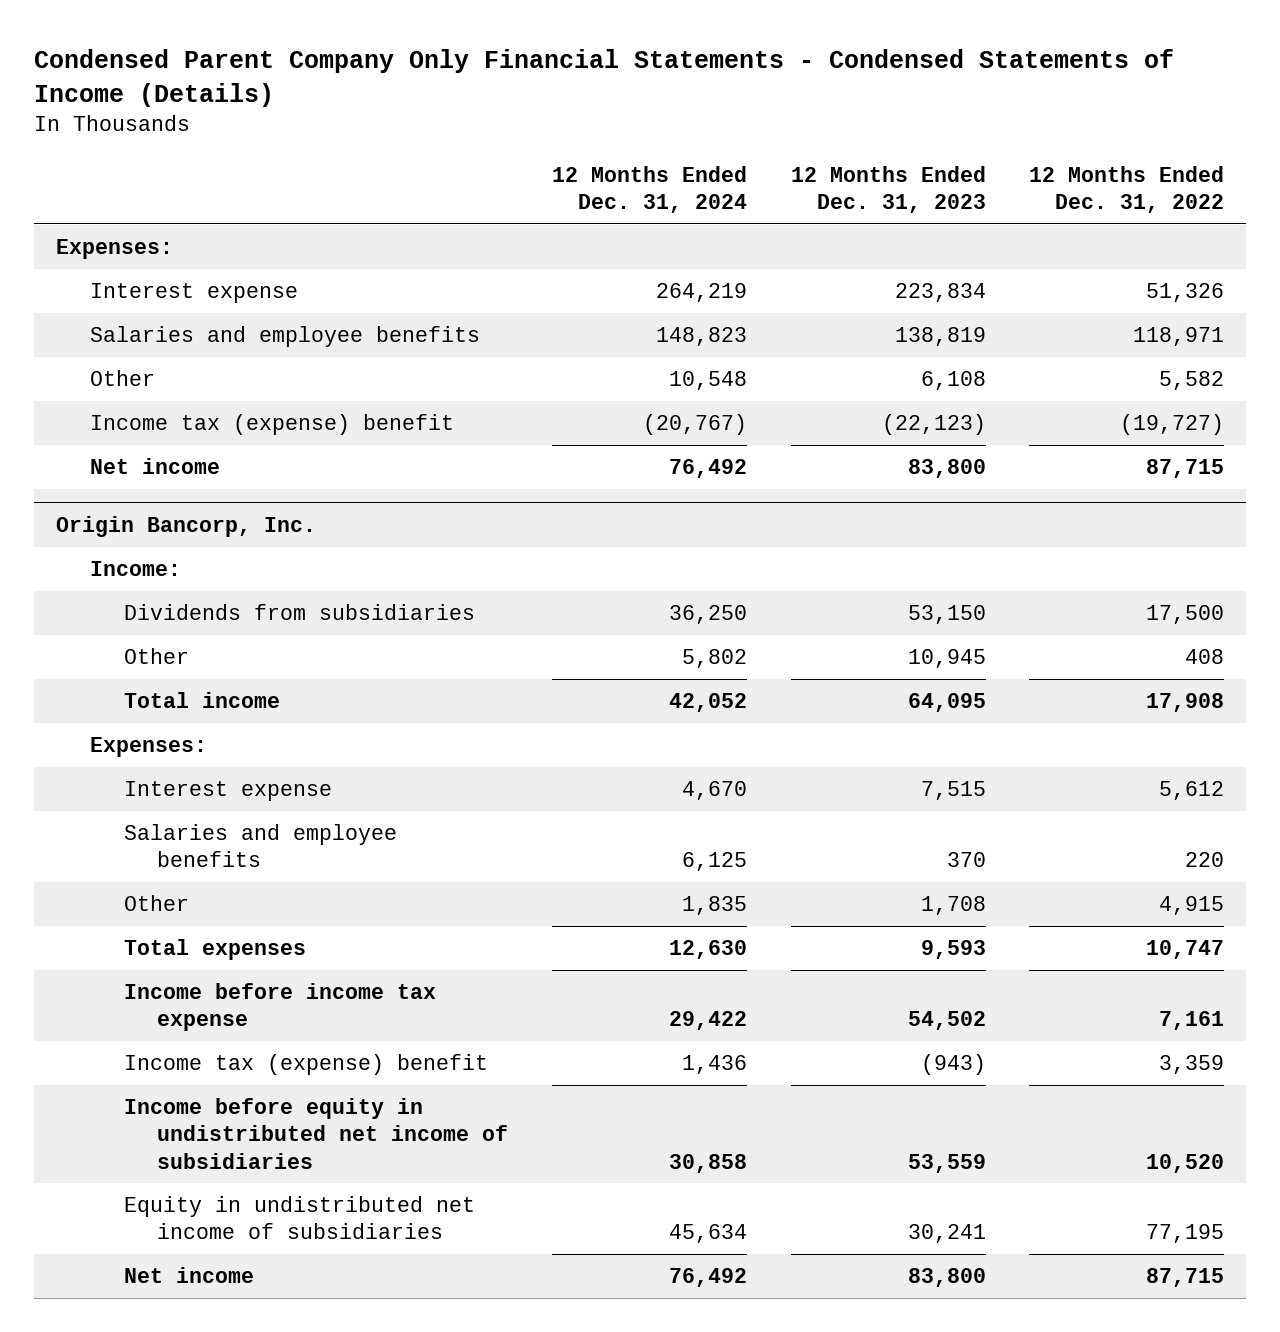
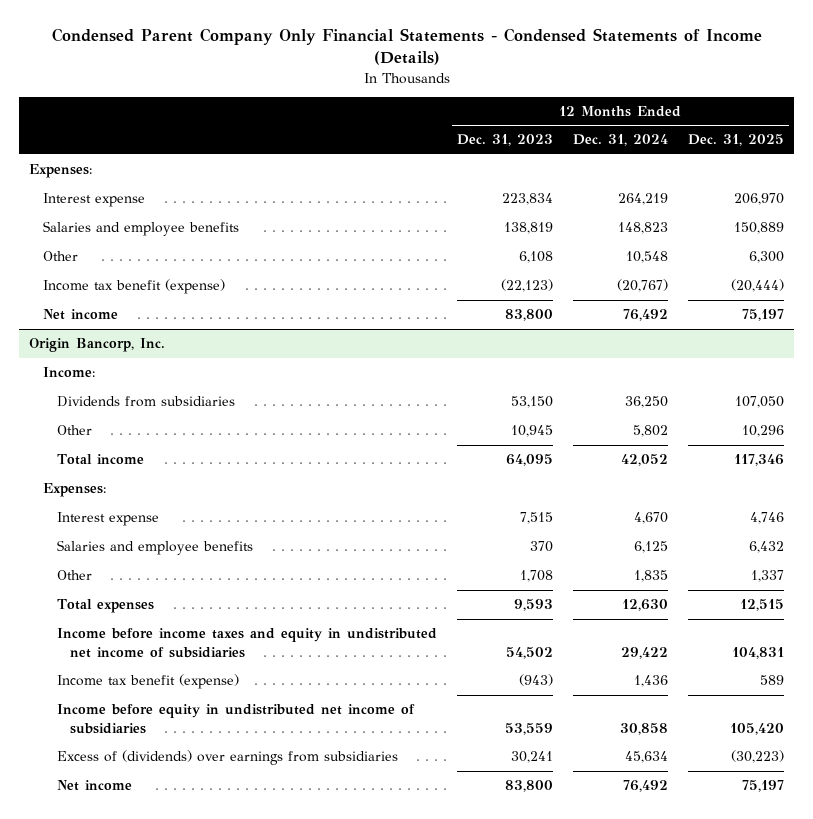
- | 12 Months Ended Dec. 31, 2024 | 12 Months Ended Dec. 31, 2023 | 12 Months Ended Dec. 31, 2022
+ | 12 Months Ended Dec. 31, 2023 | 12 Months Ended Dec. 31, 2024 | 12 Months Ended Dec. 31, 2025
- Income tax (expense) benefit | (20,767) | (22,123) | (19,727)
+ Income tax benefit (expense) | (22,123) | (20,767) | (20,444)
@ Origin Bancorp, Inc.
- Income before income tax expense | 29,422 | 54,502 | 7,161
- Income tax (expense) benefit | 1,436 | (943) | 3,359
+ Income before income taxes and equity in undistributed net income of subsidiaries | 54,502 | 29,422 | 104,831
+ Income tax benefit (expense) | (943) | 1,436 | 589
- Equity in undistributed net income of subsidiaries | 45,634 | 30,241 | 77,195
+ Excess of (dividends) over earnings from subsidiaries | 30,241 | 45,634 | (30,223)

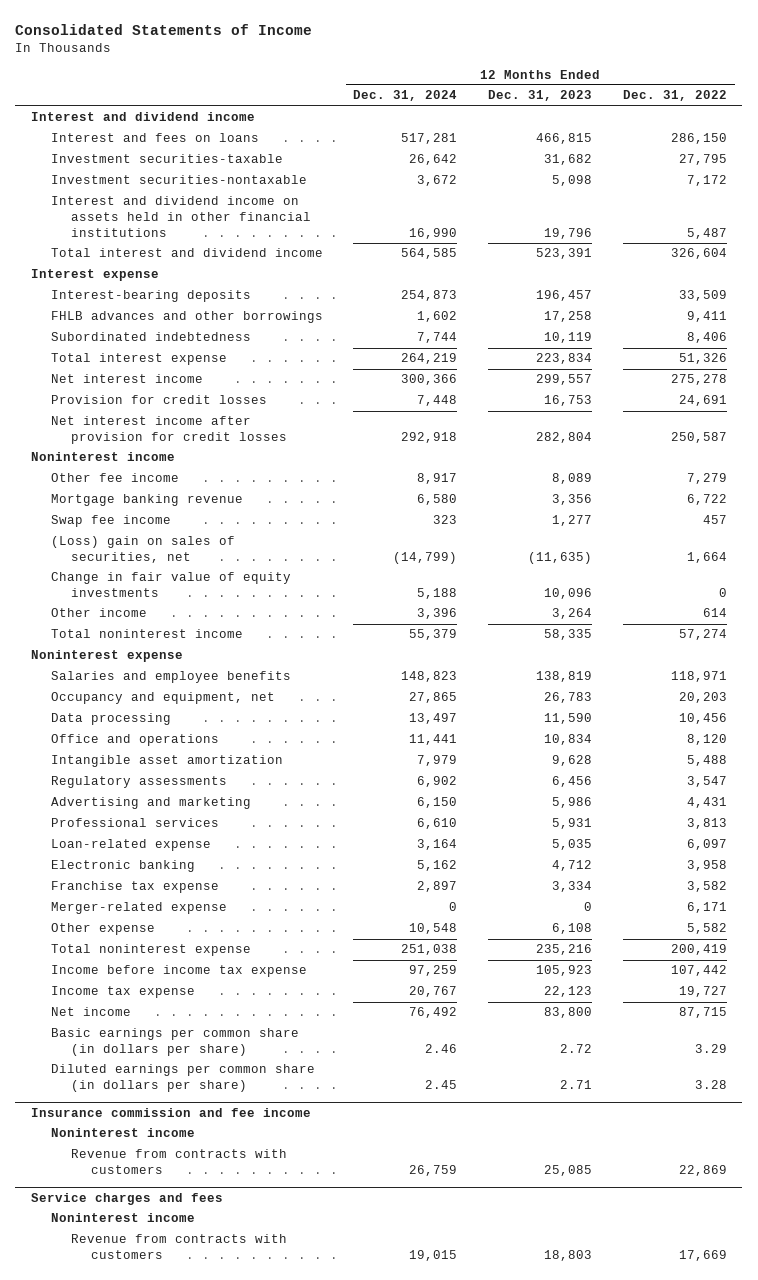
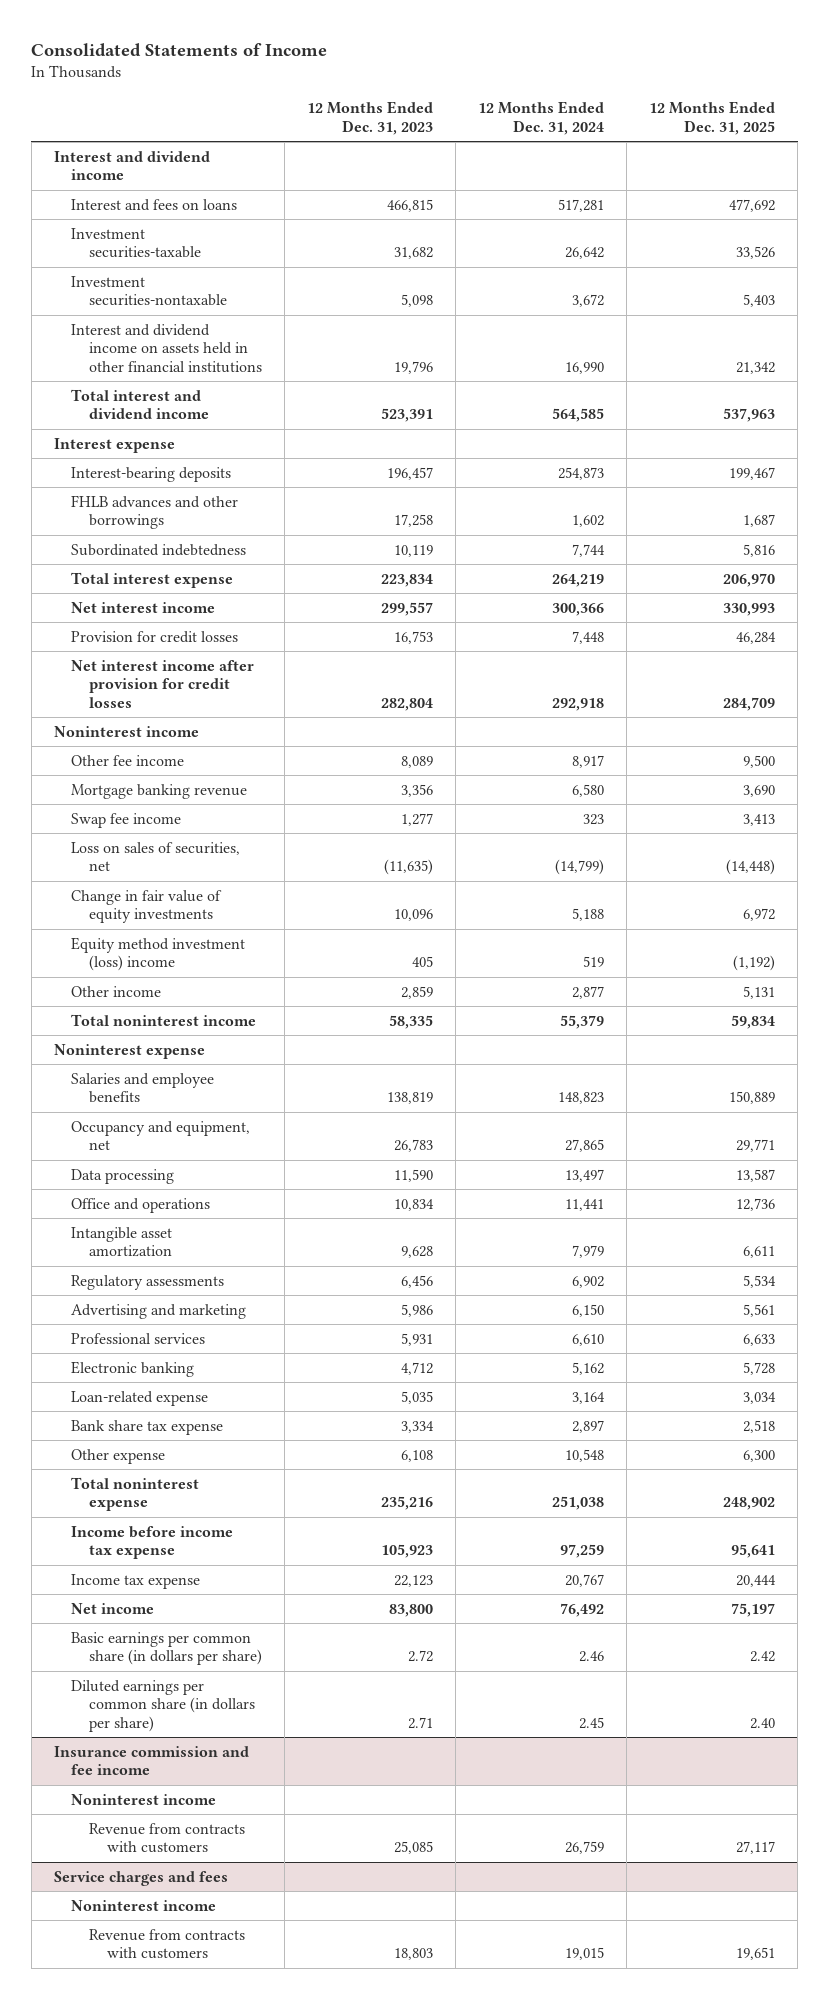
- | 12 Months Ended Dec. 31, 2024 | 12 Months Ended Dec. 31, 2023 | 12 Months Ended Dec. 31, 2022
+ | 12 Months Ended Dec. 31, 2023 | 12 Months Ended Dec. 31, 2024 | 12 Months Ended Dec. 31, 2025
- (Loss) gain on sales of securities, net | (14,799) | (11,635) | 1,664
+ Loss on sales of securities, net | (11,635) | (14,799) | (14,448)
- Other income | 3,396 | 3,264 | 614
+ Equity method investment (loss) income | 405 | 519 | (1,192)
+ Other income | 2,859 | 2,877 | 5,131
- Franchise tax expense | 2,897 | 3,334 | 3,582
- Merger-related expense | 0 | 0 | 6,171
moved down: Loan-related expense | 5,035 | 3,164 | 3,034
+ Bank share tax expense | 3,334 | 2,897 | 2,518

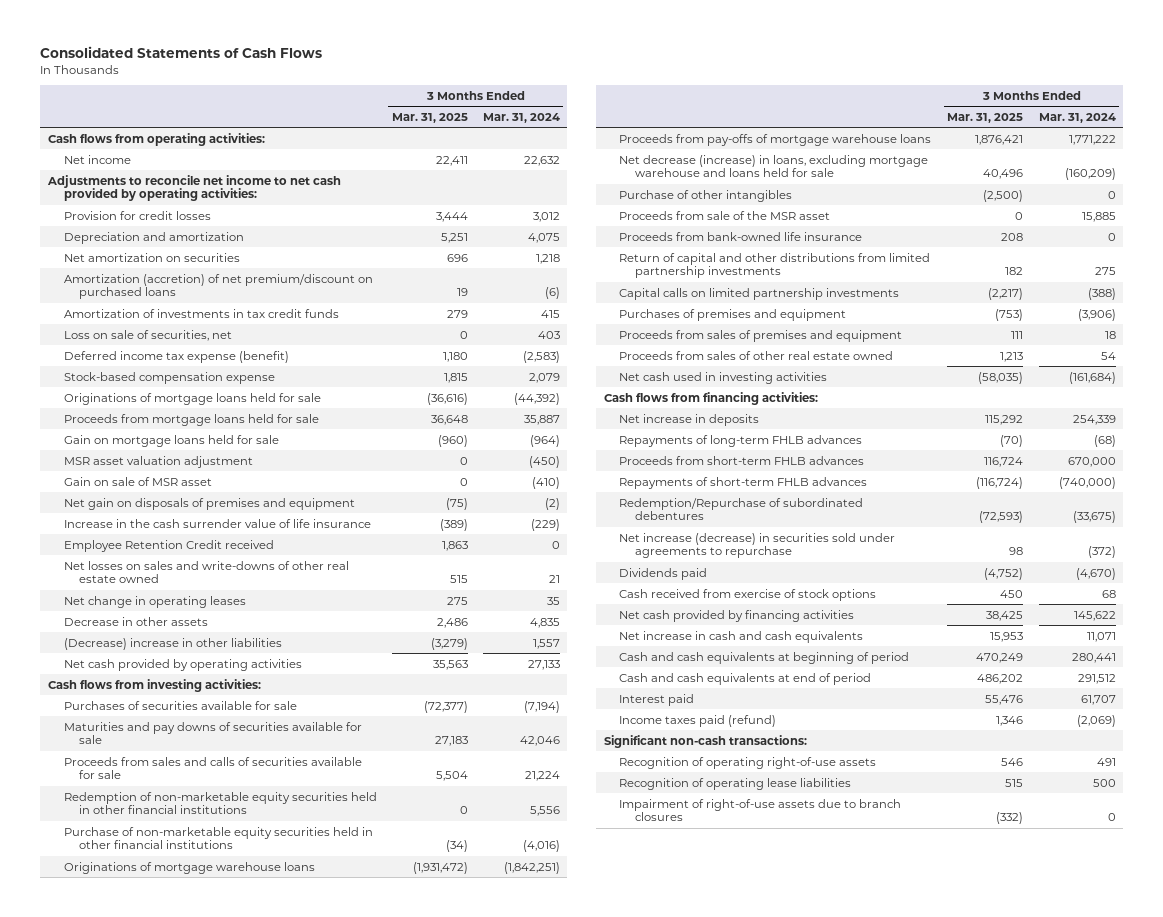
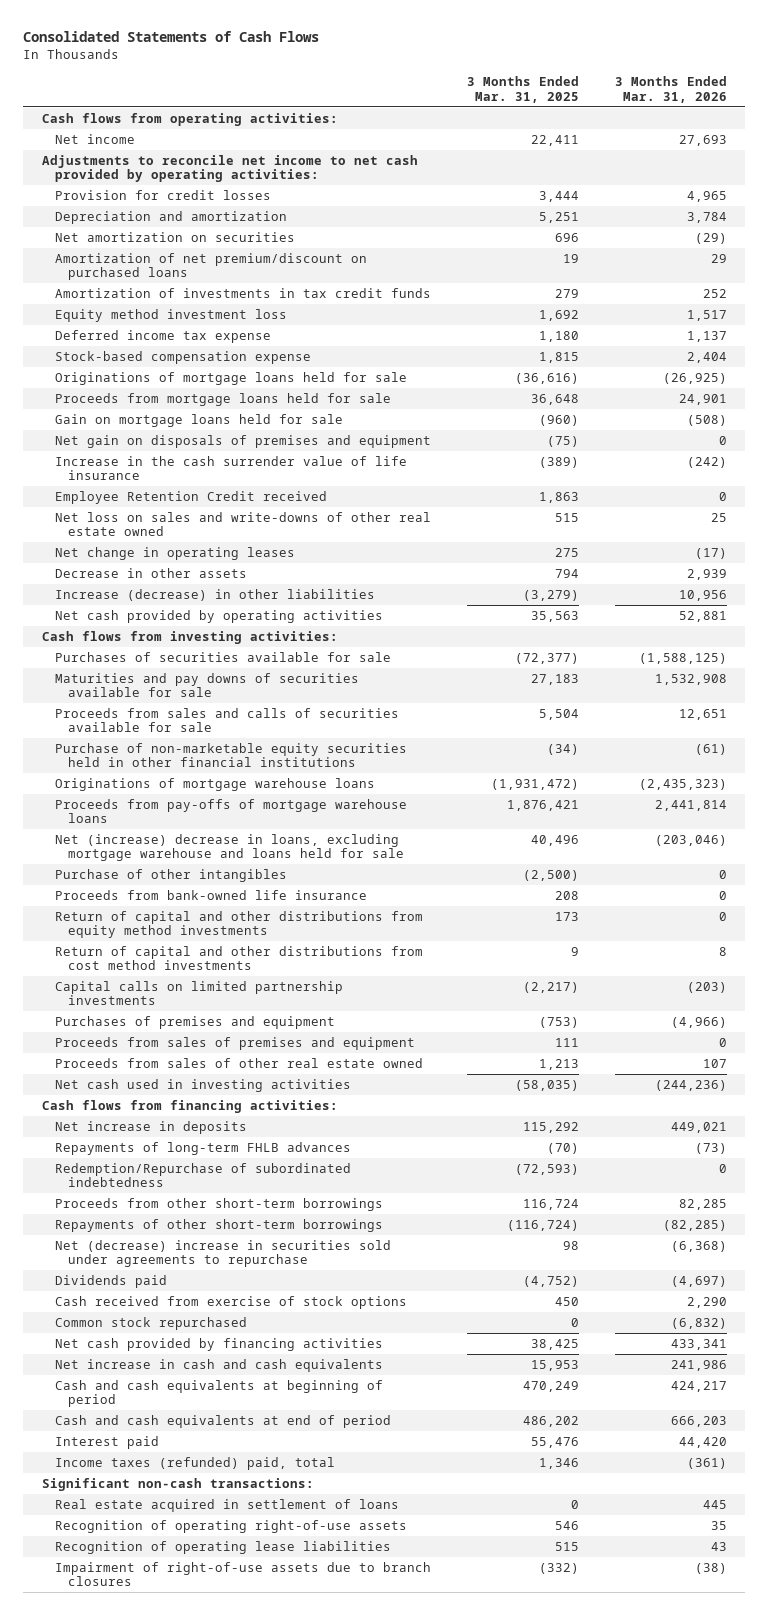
- | 3 Months Ended Mar. 31, 2025 | 3 Months Ended Mar. 31, 2024
+ | 3 Months Ended Mar. 31, 2025 | 3 Months Ended Mar. 31, 2026
- Amortization (accretion) of net premium/discount on purchased loans | 19 | (6)
+ Amortization of net premium/discount on purchased loans | 19 | 29
- Loss on sale of securities, net | 0 | 403
- Deferred income tax expense (benefit) | 1,180 | (2,583)
+ Equity method investment loss | 1,692 | 1,517
+ Deferred income tax expense | 1,180 | 1,137
- MSR asset valuation adjustment | 0 | (450)
- Gain on sale of MSR asset | 0 | (410)
- Net losses on sales and write-downs of other real estate owned | 515 | 21
+ Net loss on sales and write-downs of other real estate owned | 515 | 25
- Decrease in other assets | 2,486 | 4,835
- (Decrease) increase in other liabilities | (3,279) | 1,557
+ Decrease in other assets | 794 | 2,939
+ Increase (decrease) in other liabilities | (3,279) | 10,956
- Redemption of non-marketable equity securities held in other financial institutions | 0 | 5,556
- Net decrease (increase) in loans, excluding mortgage warehouse and loans held for sale | 40,496 | (160,209)
+ Net (increase) decrease in loans, excluding mortgage warehouse and loans held for sale | 40,496 | (203,046)
- Proceeds from sale of the MSR asset | 0 | 15,885
- Return of capital and other distributions from limited partnership investments | 182 | 275
+ Return of capital and other distributions from equity method investments | 173 | 0
+ Return of capital and other distributions from cost method investments | 9 | 8
- Proceeds from short-term FHLB advances | 116,724 | 670,000
- Repayments of short-term FHLB advances | (116,724) | (740,000)
- Redemption/Repurchase of subordinated debentures | (72,593) | (33,675)
- Net increase (decrease) in securities sold under agreements to repurchase | 98 | (372)
+ Redemption/Repurchase of subordinated indebtedness | (72,593) | 0
+ Proceeds from other short-term borrowings | 116,724 | 82,285
+ Repayments of other short-term borrowings | (116,724) | (82,285)
+ Net (decrease) increase in securities sold under agreements to repurchase | 98 | (6,368)
+ Common stock repurchased | 0 | (6,832)
- Income taxes paid (refund) | 1,346 | (2,069)
+ Income taxes (refunded) paid, total | 1,346 | (361)
+ Real estate acquired in settlement of loans | 0 | 445

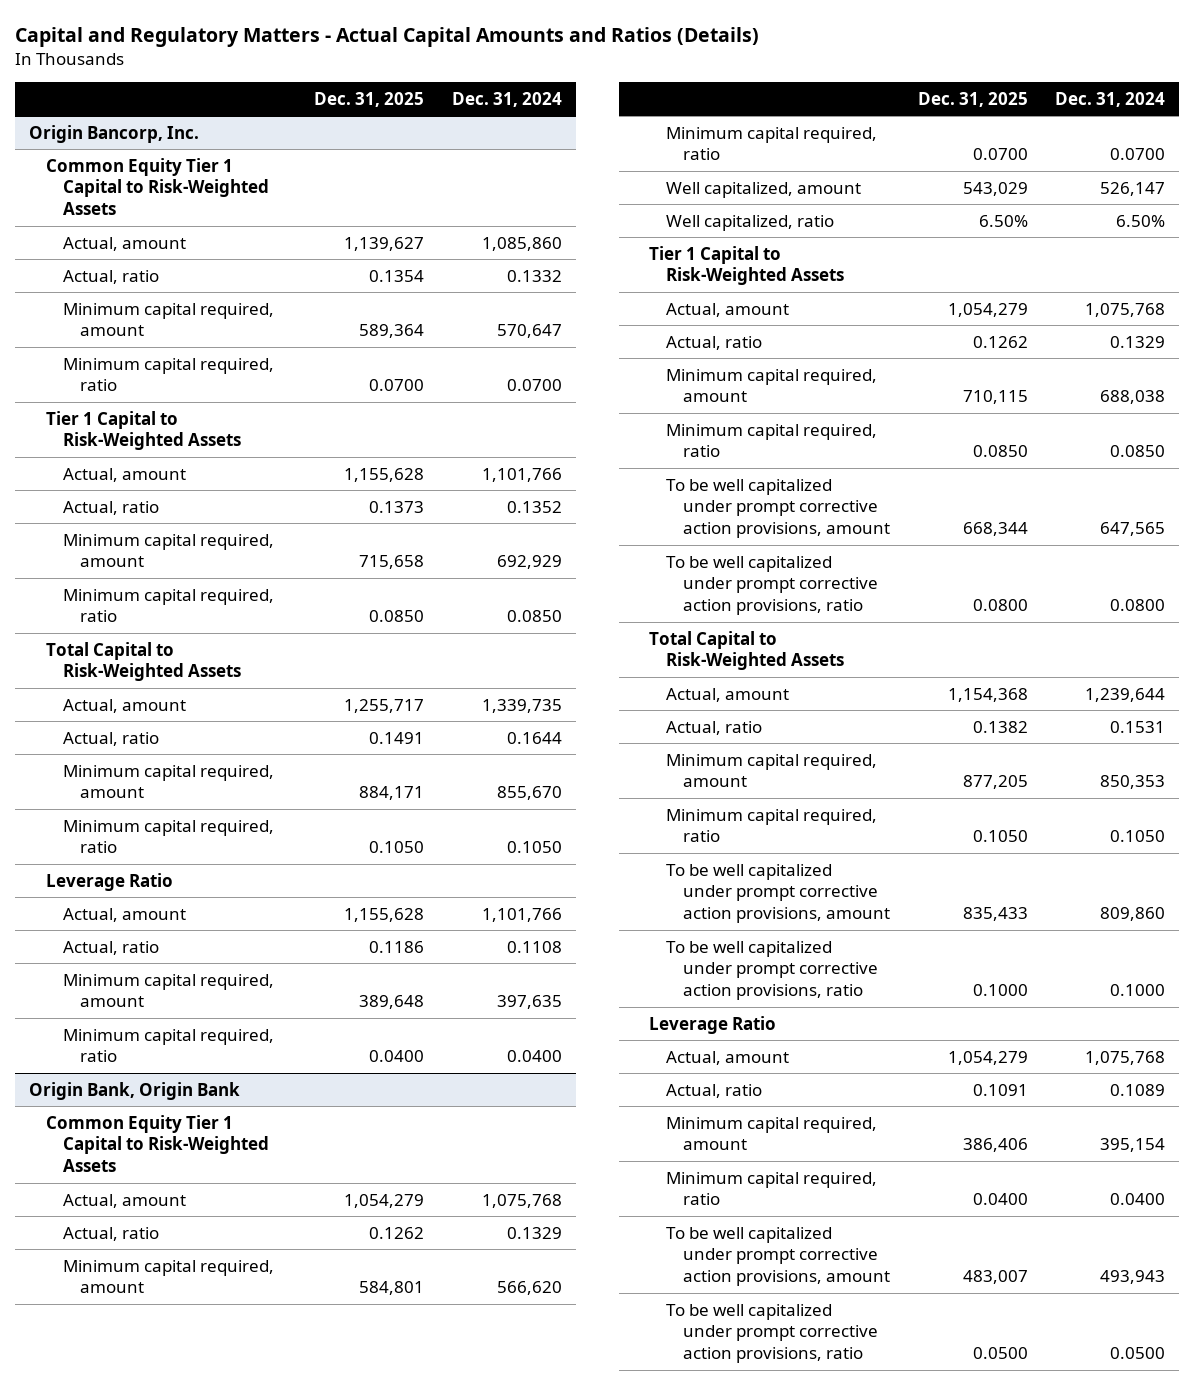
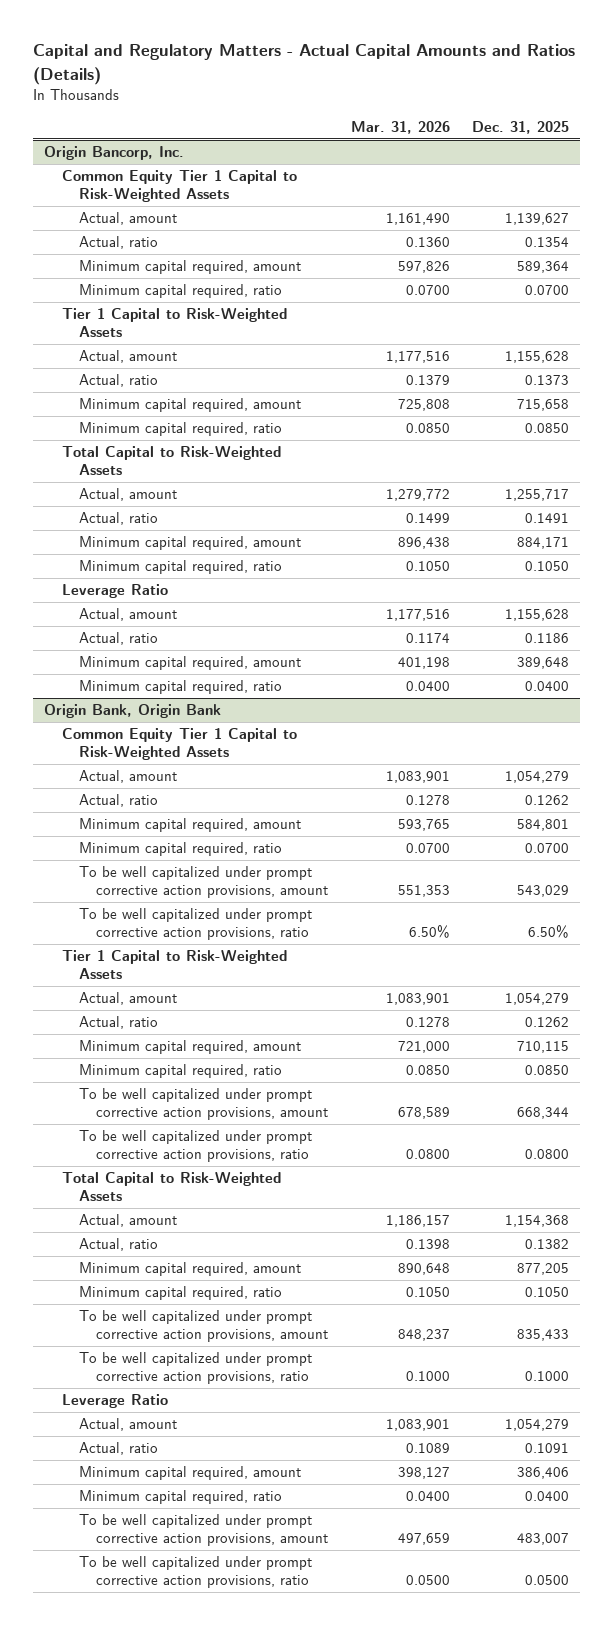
- | Dec. 31, 2025 | Dec. 31, 2024
+ | Mar. 31, 2026 | Dec. 31, 2025
@ Origin Bank, Origin Bank
- Well capitalized, amount | 543,029 | 526,147
- Well capitalized, ratio | 6.50% | 6.50%
+ To be well capitalized under prompt corrective action provisions, amount | 551,353 | 543,029
+ To be well capitalized under prompt corrective action provisions, ratio | 6.50% | 6.50%

